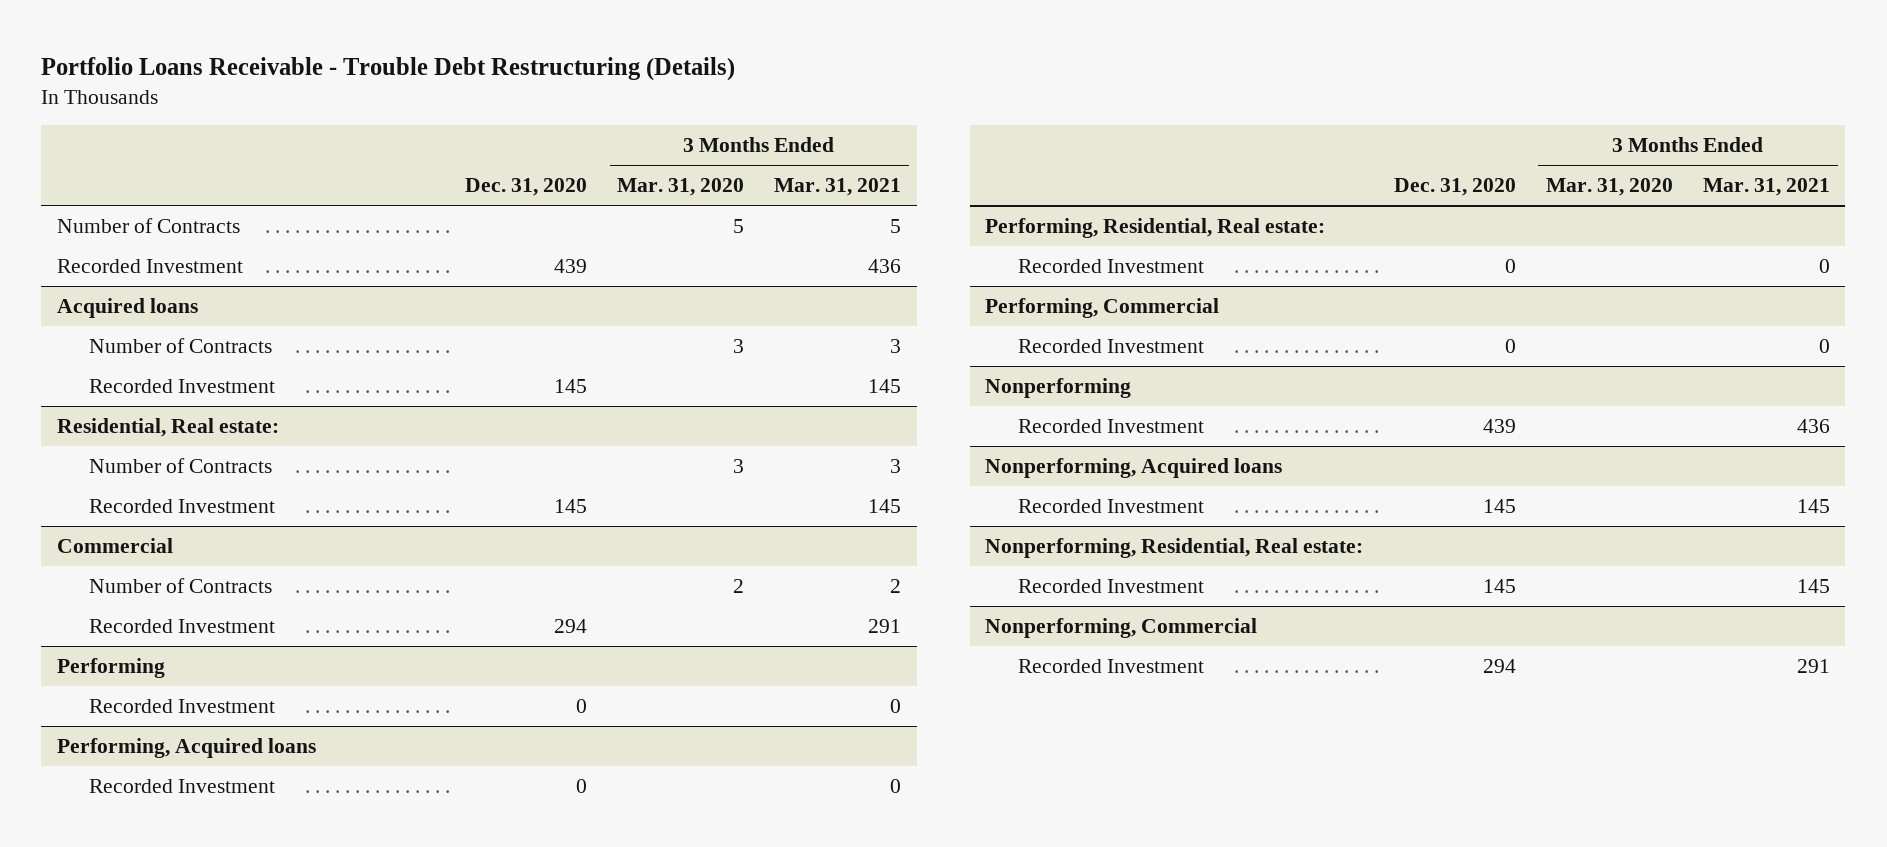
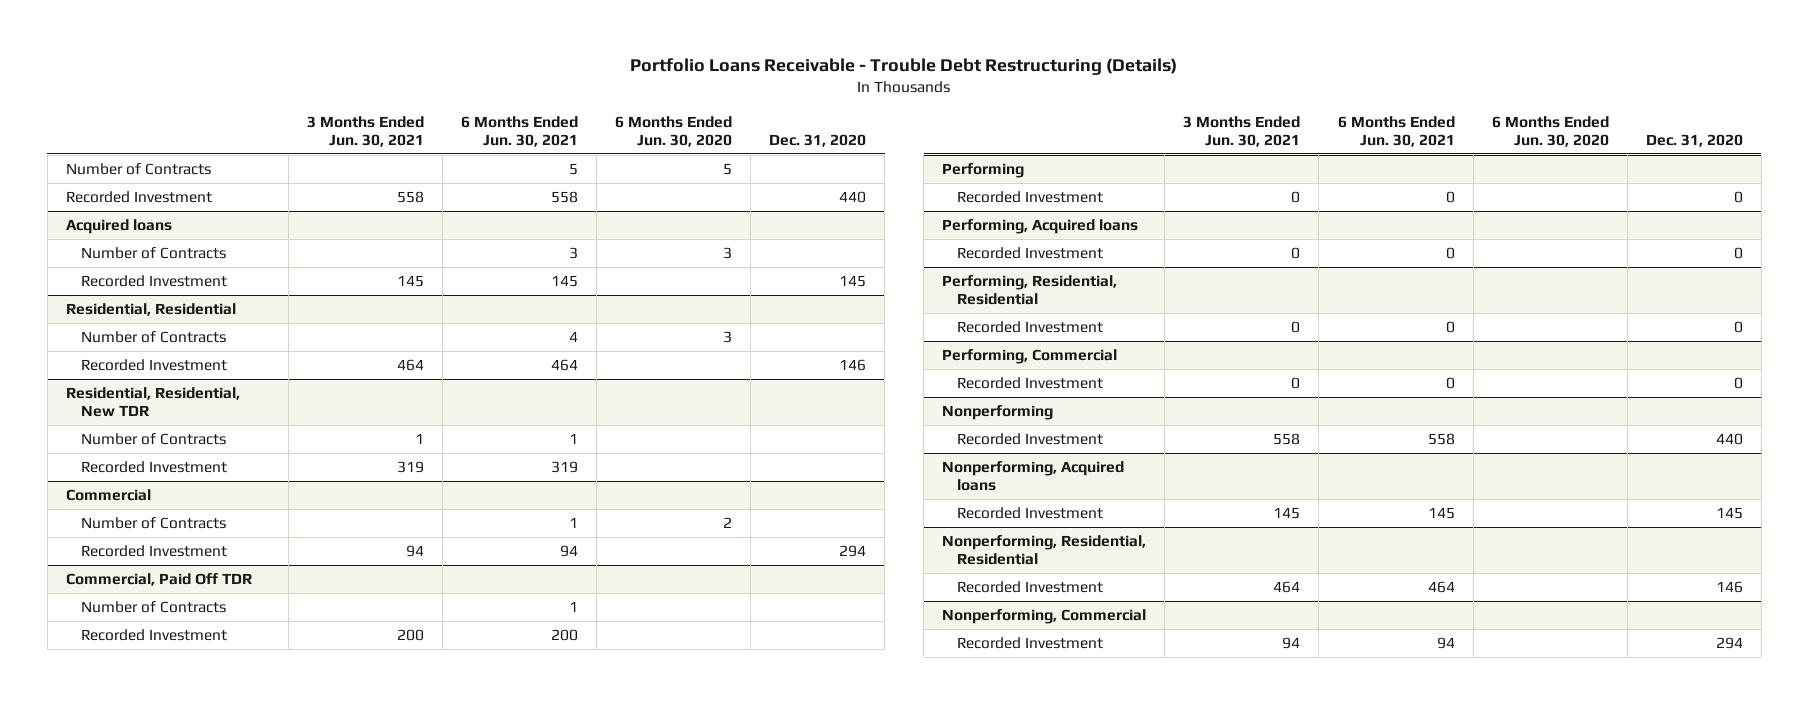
- | Dec. 31, 2020 | 3 Months Ended Mar. 31, 2020 | 3 Months Ended Mar. 31, 2021
+ | 3 Months Ended Jun. 30, 2021 | 6 Months Ended Jun. 30, 2021 | 6 Months Ended Jun. 30, 2020 | Dec. 31, 2020
- Recorded Investment | 439 | | 436
+ Recorded Investment | 558 | 558 | | 440
- Residential, Real estate:
+ Residential, Residential
- Recorded Investment | 145 | | 145
+ Recorded Investment | 464 | 464 | | 146
+ Residential, Residential, New TDR
+ Number of Contracts | 1 | 1 | |
+ Recorded Investment | 319 | 319 | |
+ Commercial, Paid Off TDR
+ Number of Contracts | | 1 | |
+ Recorded Investment | 200 | 200 | |
- Performing, Residential, Real estate:
+ Performing, Residential, Residential
@ Nonperforming
- Recorded Investment | 439 | | 436
+ Recorded Investment | 558 | 558 | | 440
- Nonperforming, Residential, Real estate:
- Recorded Investment | 145 | | 145
+ Nonperforming, Residential, Residential
+ Recorded Investment | 464 | 464 | | 146

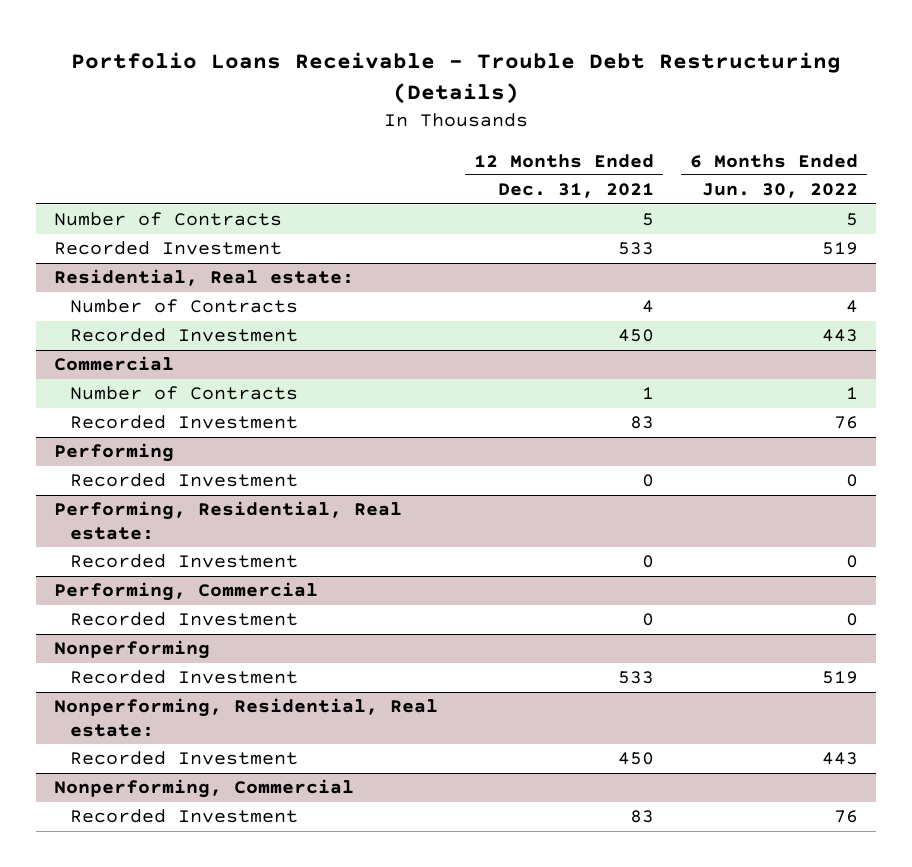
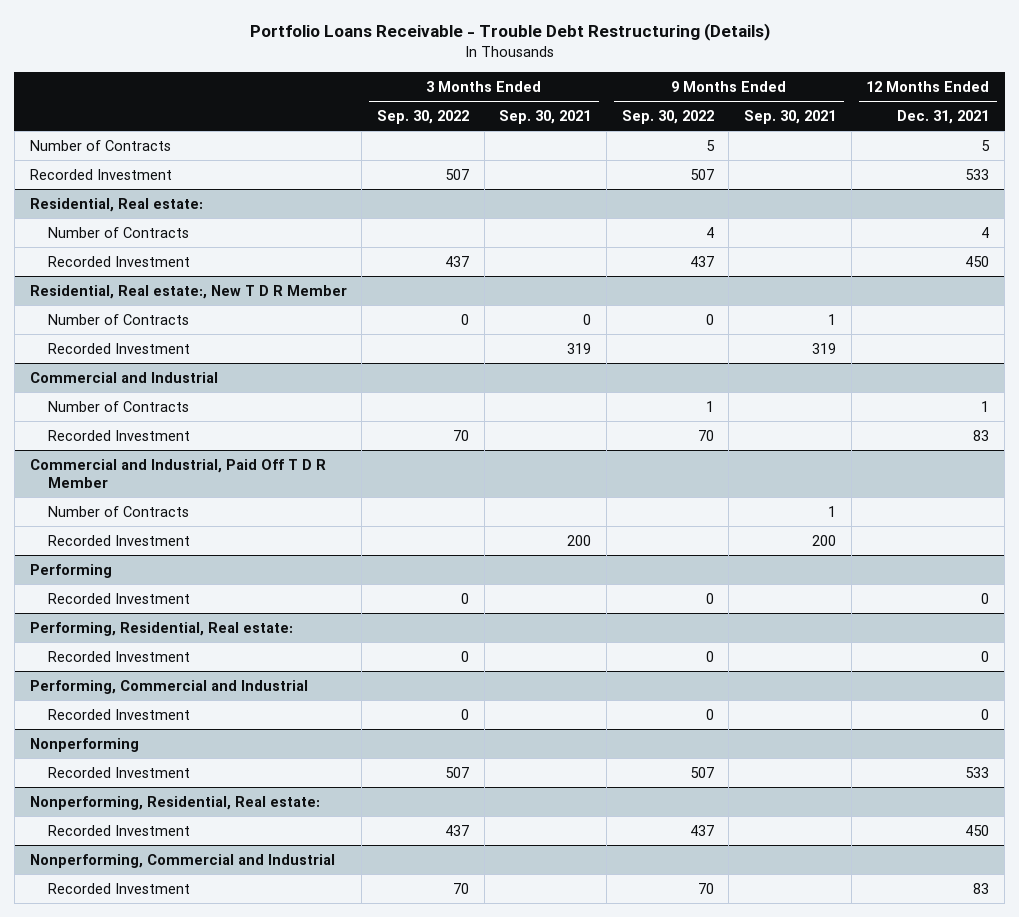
- | 12 Months Ended Dec. 31, 2021 | 6 Months Ended Jun. 30, 2022
+ | 3 Months Ended Sep. 30, 2022 | 3 Months Ended Sep. 30, 2021 | 9 Months Ended Sep. 30, 2022 | 9 Months Ended Sep. 30, 2021 | 12 Months Ended Dec. 31, 2021
- Commercial
+ Residential, Real estate:, New T D R Member
+ Number of Contracts | 0 | 0 | 0 | 1 |
+ Recorded Investment | | 319 | | 319 |
+ Commercial and Industrial
+ Commercial and Industrial, Paid Off T D R Member
+ Number of Contracts | | | | 1 |
+ Recorded Investment | | 200 | | 200 |
- Performing, Commercial
+ Performing, Commercial and Industrial
- Nonperforming, Commercial
+ Nonperforming, Commercial and Industrial

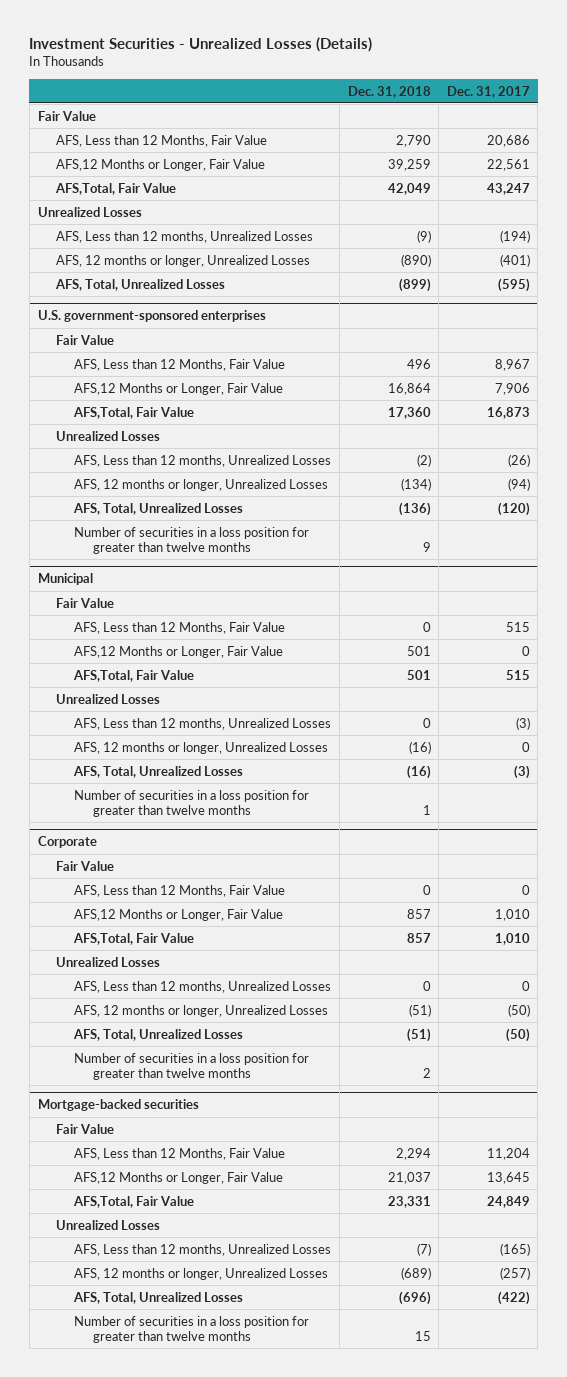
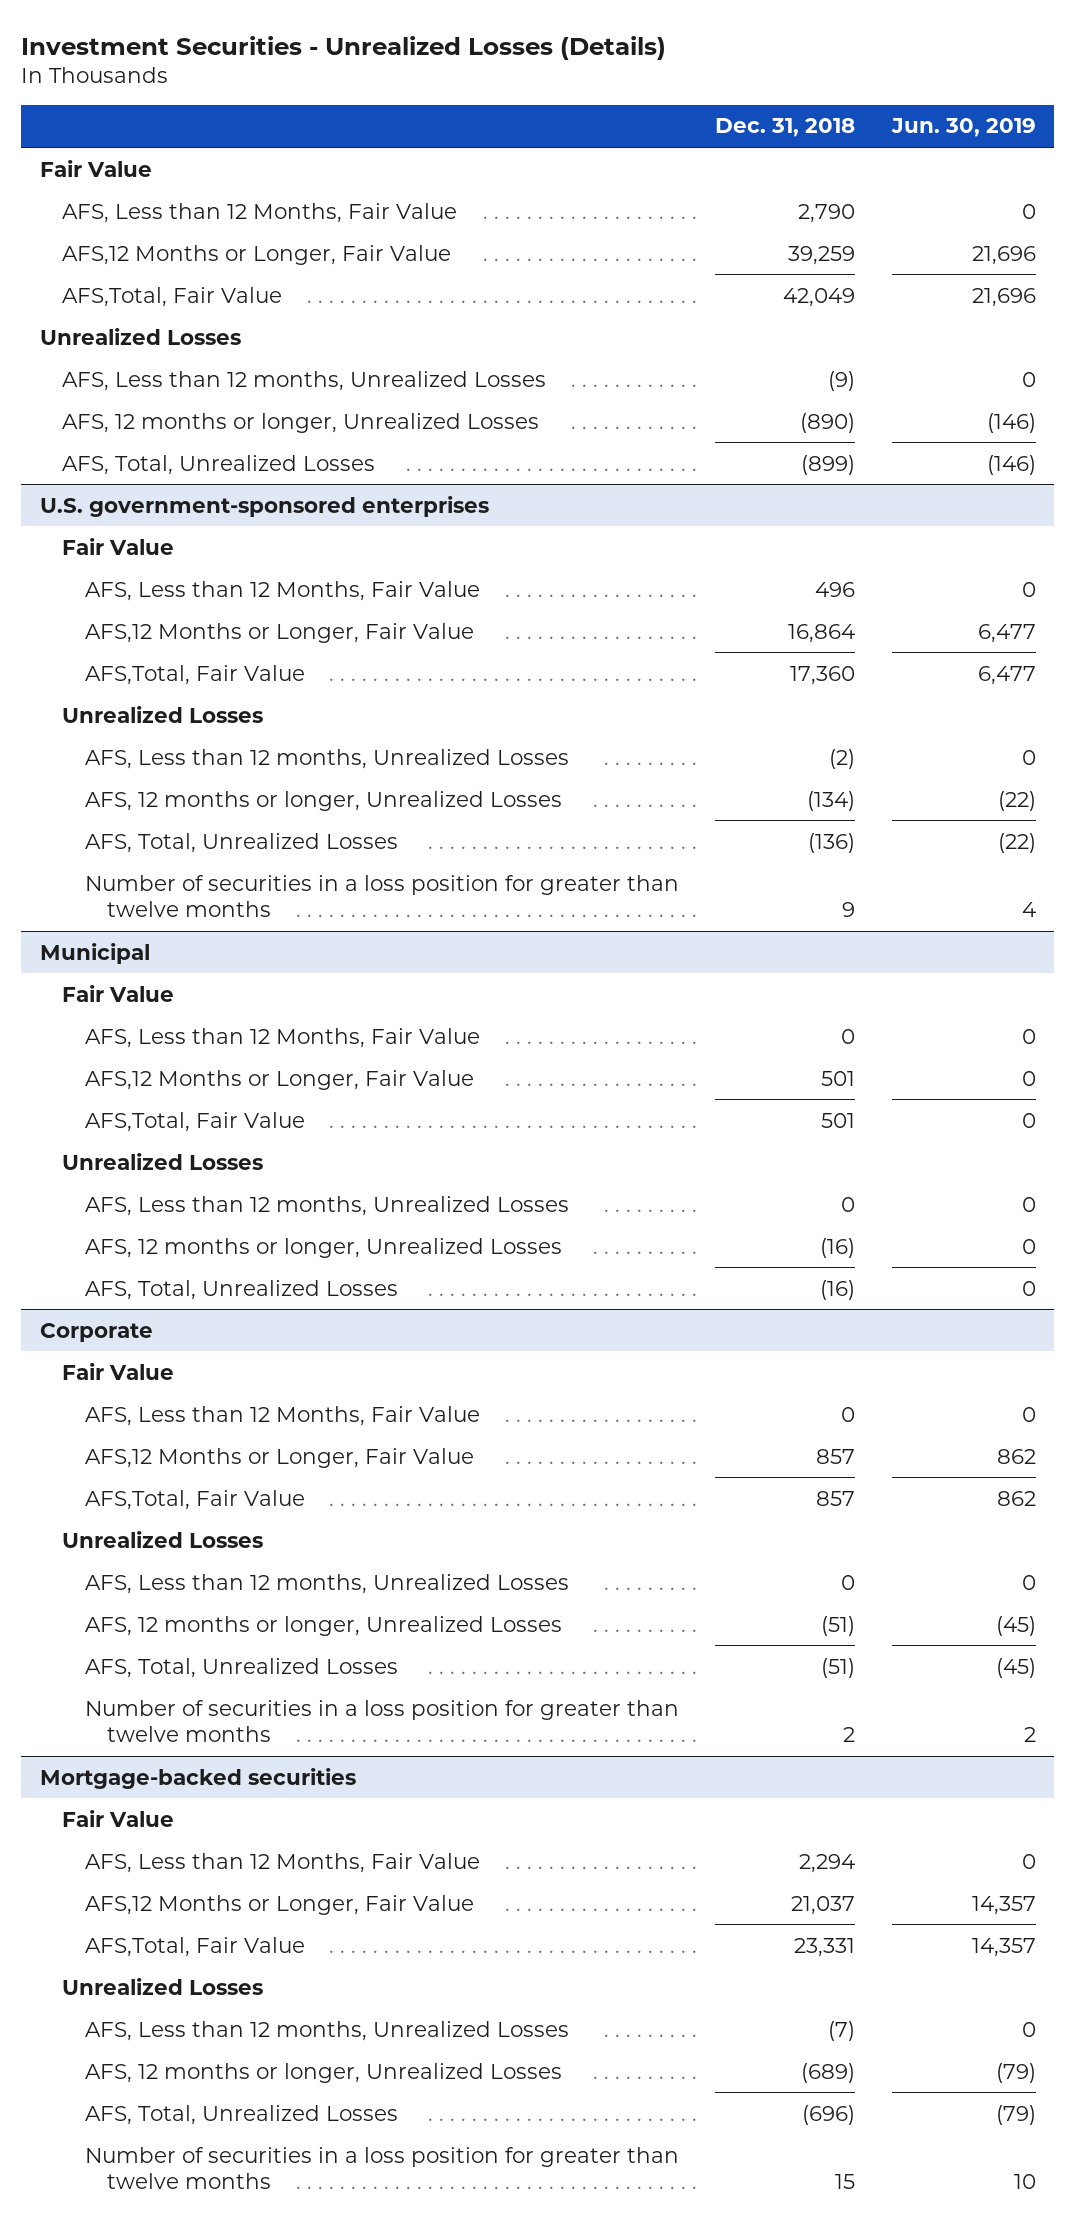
- | Dec. 31, 2018 | Dec. 31, 2017
+ | Dec. 31, 2018 | Jun. 30, 2019
@ Municipal
- Number of securities in a loss position for greater than twelve months | 1 |

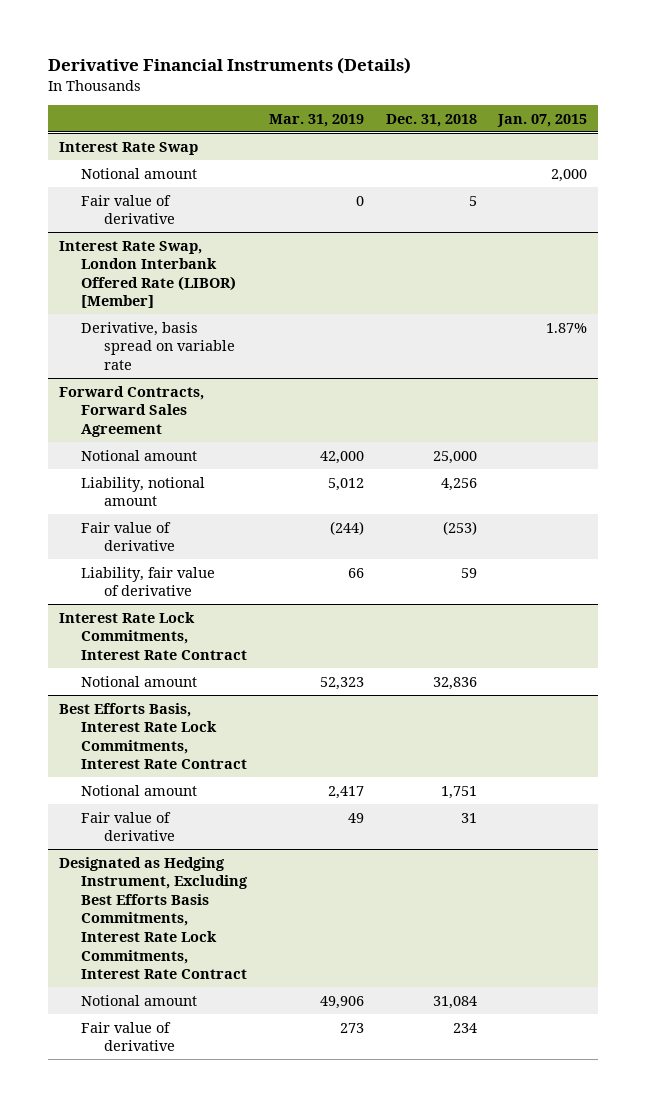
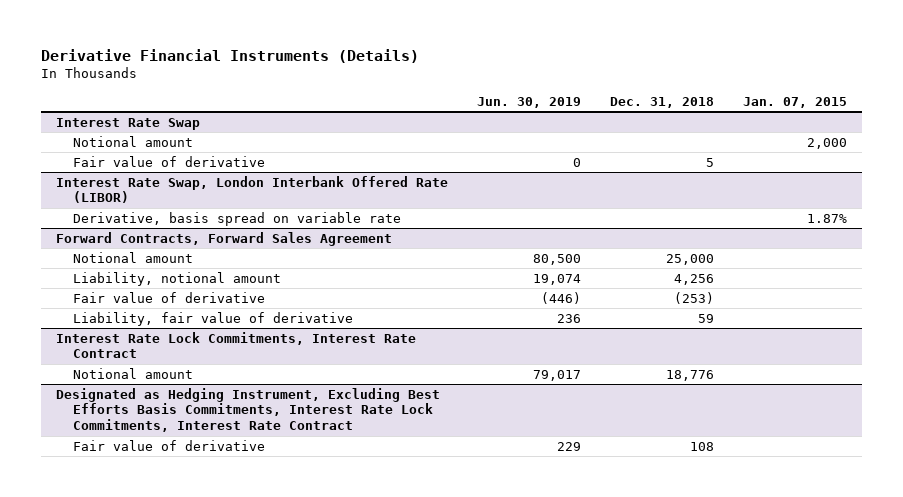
- | Mar. 31, 2019 | Dec. 31, 2018 | Jan. 07, 2015
+ | Jun. 30, 2019 | Dec. 31, 2018 | Jan. 07, 2015
- Interest Rate Swap, London Interbank Offered Rate (LIBOR) [Member]
+ Interest Rate Swap, London Interbank Offered Rate (LIBOR)
@ Interest Rate Lock Commitments, Interest Rate Contract
- Notional amount | 52,323 | 32,836 |
- Best Efforts Basis, Interest Rate Lock Commitments, Interest Rate Contract
- Notional amount | 2,417 | 1,751 |
- Fair value of derivative | 49 | 31 |
@ Interest Rate Lock Commitments, Interest Rate Contract
+ Notional amount | 79,017 | 18,776 |
@ Designated as Hedging Instrument, Excluding Best Efforts Basis Commitments, Interest Rate Lock Commitments, Interest Rate Contract
- Notional amount | 49,906 | 31,084 |
- Fair value of derivative | 273 | 234 |
+ Fair value of derivative | 229 | 108 |

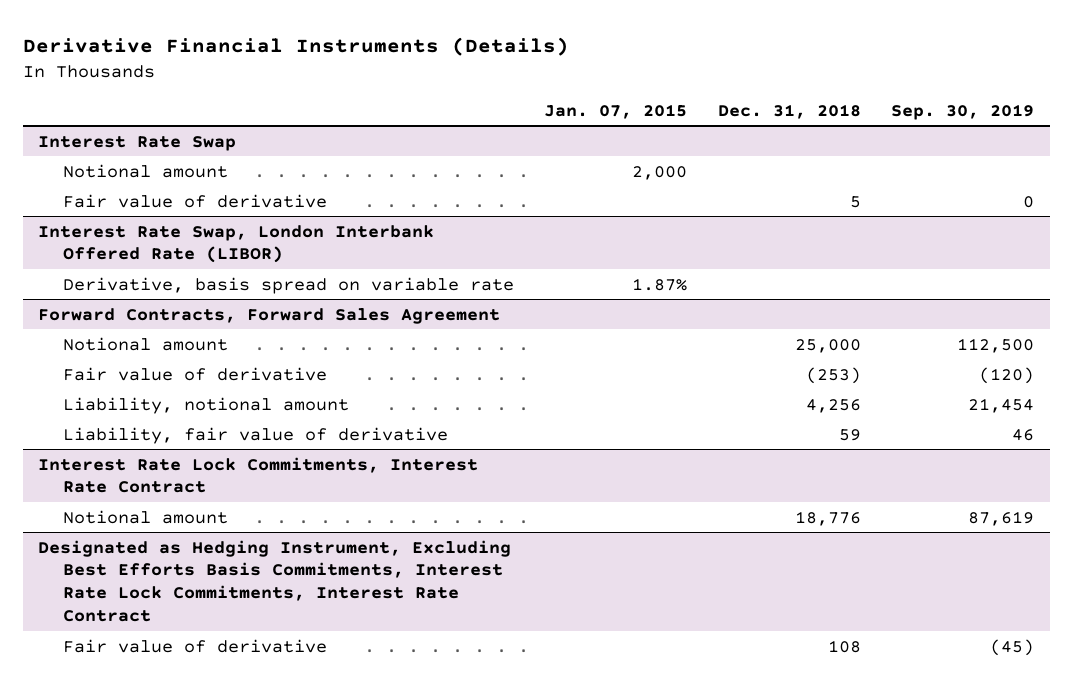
- | Jun. 30, 2019 | Dec. 31, 2018 | Jan. 07, 2015
+ | Jan. 07, 2015 | Dec. 31, 2018 | Sep. 30, 2019
@ Forward Contracts, Forward Sales Agreement
moved down: Liability, notional amount | | 4,256 | 21,454

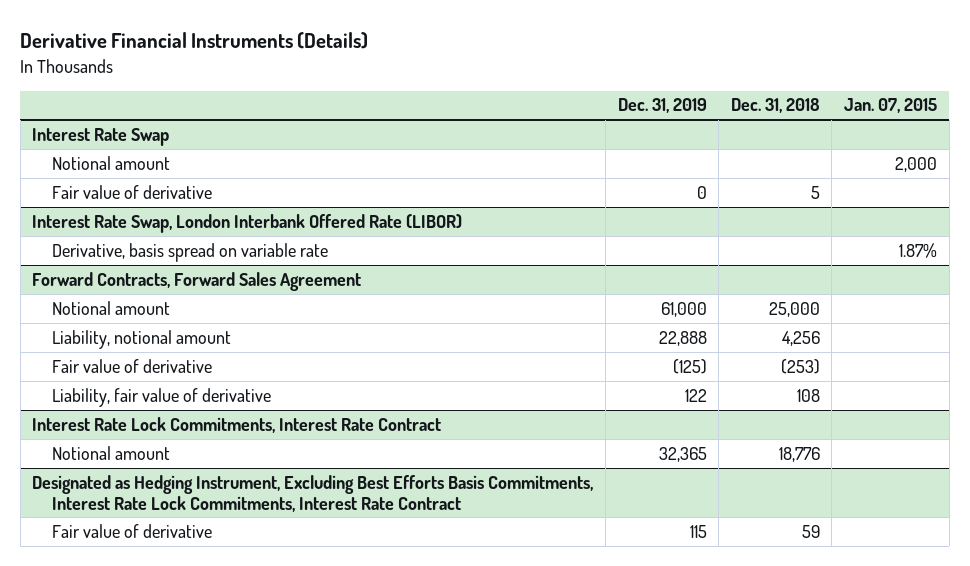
- | Jan. 07, 2015 | Dec. 31, 2018 | Sep. 30, 2019
+ | Dec. 31, 2019 | Dec. 31, 2018 | Jan. 07, 2015
@ Forward Contracts, Forward Sales Agreement
- Liability, fair value of derivative | | 59 | 46
moved down: Fair value of derivative | (125) | (253) |
+ Liability, fair value of derivative | 122 | 108 |
@ Designated as Hedging Instrument, Excluding Best Efforts Basis Commitments, Interest Rate Lock Commitments, Interest Rate Contract
- Fair value of derivative | | 108 | (45)
+ Fair value of derivative | 115 | 59 |

